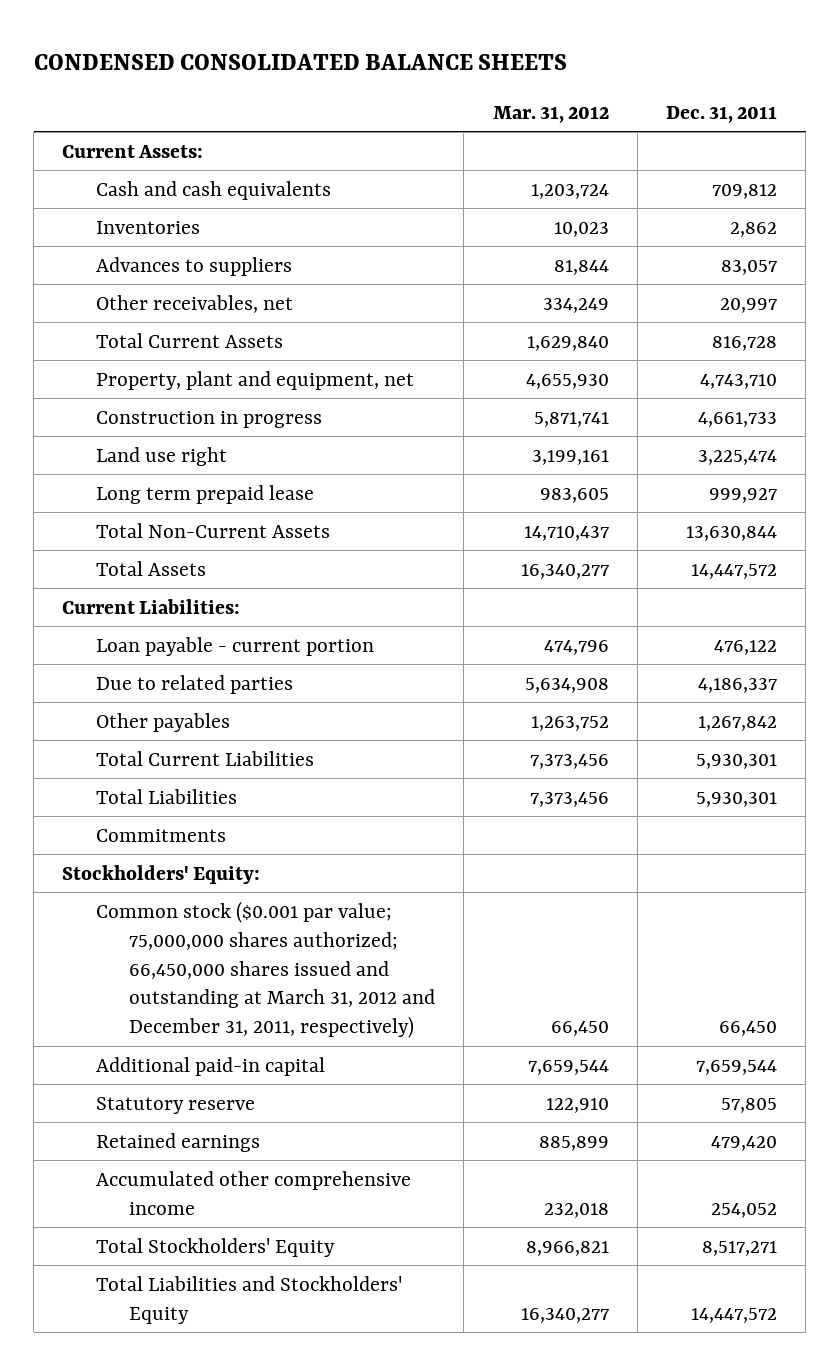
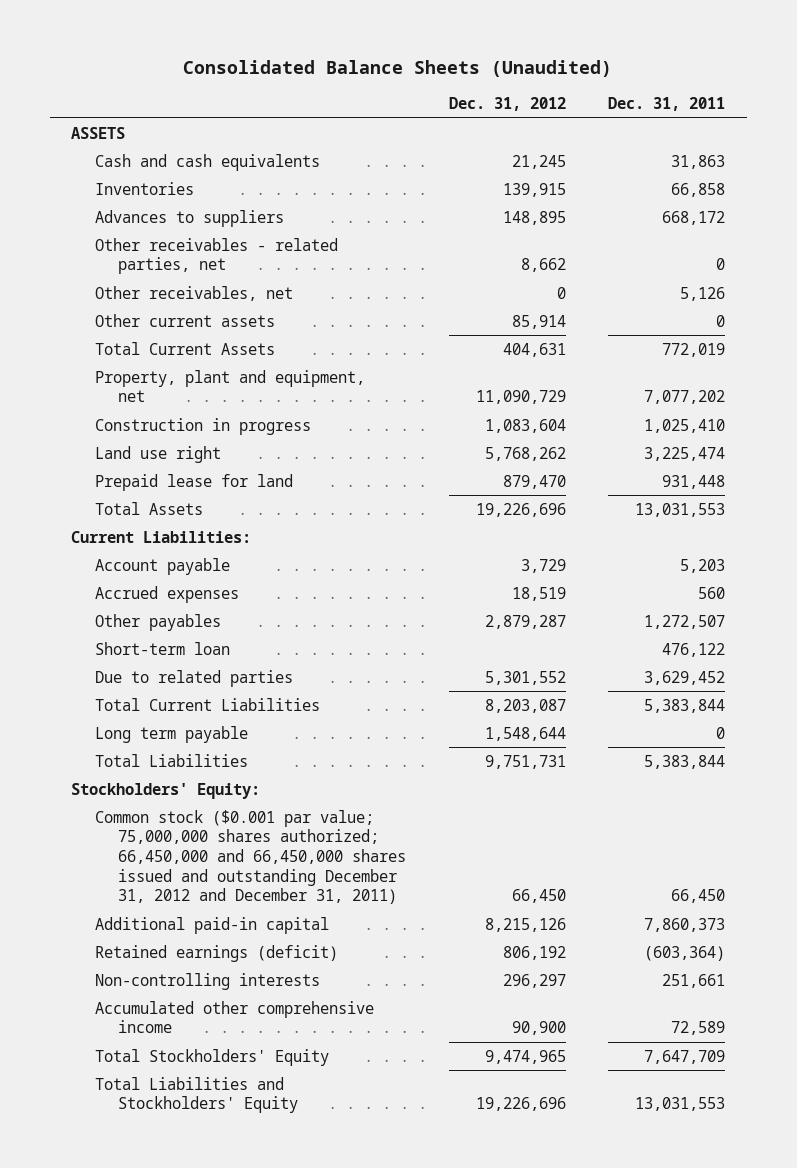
- CONDENSED CONSOLIDATED BALANCE SHEETS
+ Consolidated Balance Sheets (Unaudited)
- | Mar. 31, 2012 | Dec. 31, 2011
+ | Dec. 31, 2012 | Dec. 31, 2011
- Current Assets:
- Cash and cash equivalents | 1,203,724 | 709,812
- Inventories | 10,023 | 2,862
- Advances to suppliers | 81,844 | 83,057
- Other receivables, net | 334,249 | 20,997
- Total Current Assets | 1,629,840 | 816,728
- Property, plant and equipment, net | 4,655,930 | 4,743,710
- Construction in progress | 5,871,741 | 4,661,733
+ ASSETS
+ Cash and cash equivalents | 21,245 | 31,863
+ Inventories | 139,915 | 66,858
+ Advances to suppliers | 148,895 | 668,172
+ Other receivables - related parties, net | 8,662 | 0
+ Other receivables, net | 0 | 5,126
+ Other current assets | 85,914 | 0
+ Total Current Assets | 404,631 | 772,019
+ Property, plant and equipment, net | 11,090,729 | 7,077,202
+ Construction in progress | 1,083,604 | 1,025,410
- Long term prepaid lease | 983,605 | 999,927
- Total Non-Current Assets | 14,710,437 | 13,630,844
- Total Assets | 16,340,277 | 14,447,572
+ Prepaid lease for land | 879,470 | 931,448
+ Total Assets | 19,226,696 | 13,031,553
- Loan payable - current portion | 474,796 | 476,122
- Due to related parties | 5,634,908 | 4,186,337
- Other payables | 1,263,752 | 1,267,842
- Total Current Liabilities | 7,373,456 | 5,930,301
- Total Liabilities | 7,373,456 | 5,930,301
- Commitments
+ Account payable | 3,729 | 5,203
+ Accrued expenses | 18,519 | 560
+ Other payables | 2,879,287 | 1,272,507
+ Short-term loan | | 476,122
+ Due to related parties | 5,301,552 | 3,629,452
+ Total Current Liabilities | 8,203,087 | 5,383,844
+ Long term payable | 1,548,644 | 0
+ Total Liabilities | 9,751,731 | 5,383,844
- Common stock ($0.001 par value; 75,000,000 shares authorized; 66,450,000 shares issued and outstanding at March 31, 2012 and December 31, 2011, respectively) | 66,450 | 66,450
- Additional paid-in capital | 7,659,544 | 7,659,544
- Statutory reserve | 122,910 | 57,805
- Retained earnings | 885,899 | 479,420
- Accumulated other comprehensive income | 232,018 | 254,052
- Total Stockholders' Equity | 8,966,821 | 8,517,271
- Total Liabilities and Stockholders' Equity | 16,340,277 | 14,447,572
+ Common stock ($0.001 par value; 75,000,000 shares authorized; 66,450,000 and 66,450,000 shares issued and outstanding December 31, 2012 and December 31, 2011) | 66,450 | 66,450
+ Additional paid-in capital | 8,215,126 | 7,860,373
+ Retained earnings (deficit) | 806,192 | (603,364)
+ Non-controlling interests | 296,297 | 251,661
+ Accumulated other comprehensive income | 90,900 | 72,589
+ Total Stockholders' Equity | 9,474,965 | 7,647,709
+ Total Liabilities and Stockholders' Equity | 19,226,696 | 13,031,553

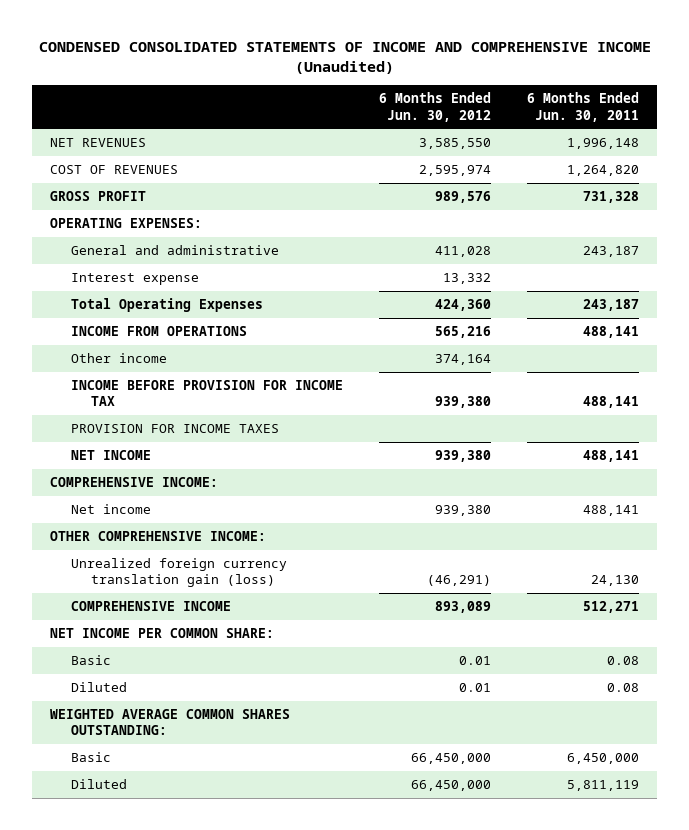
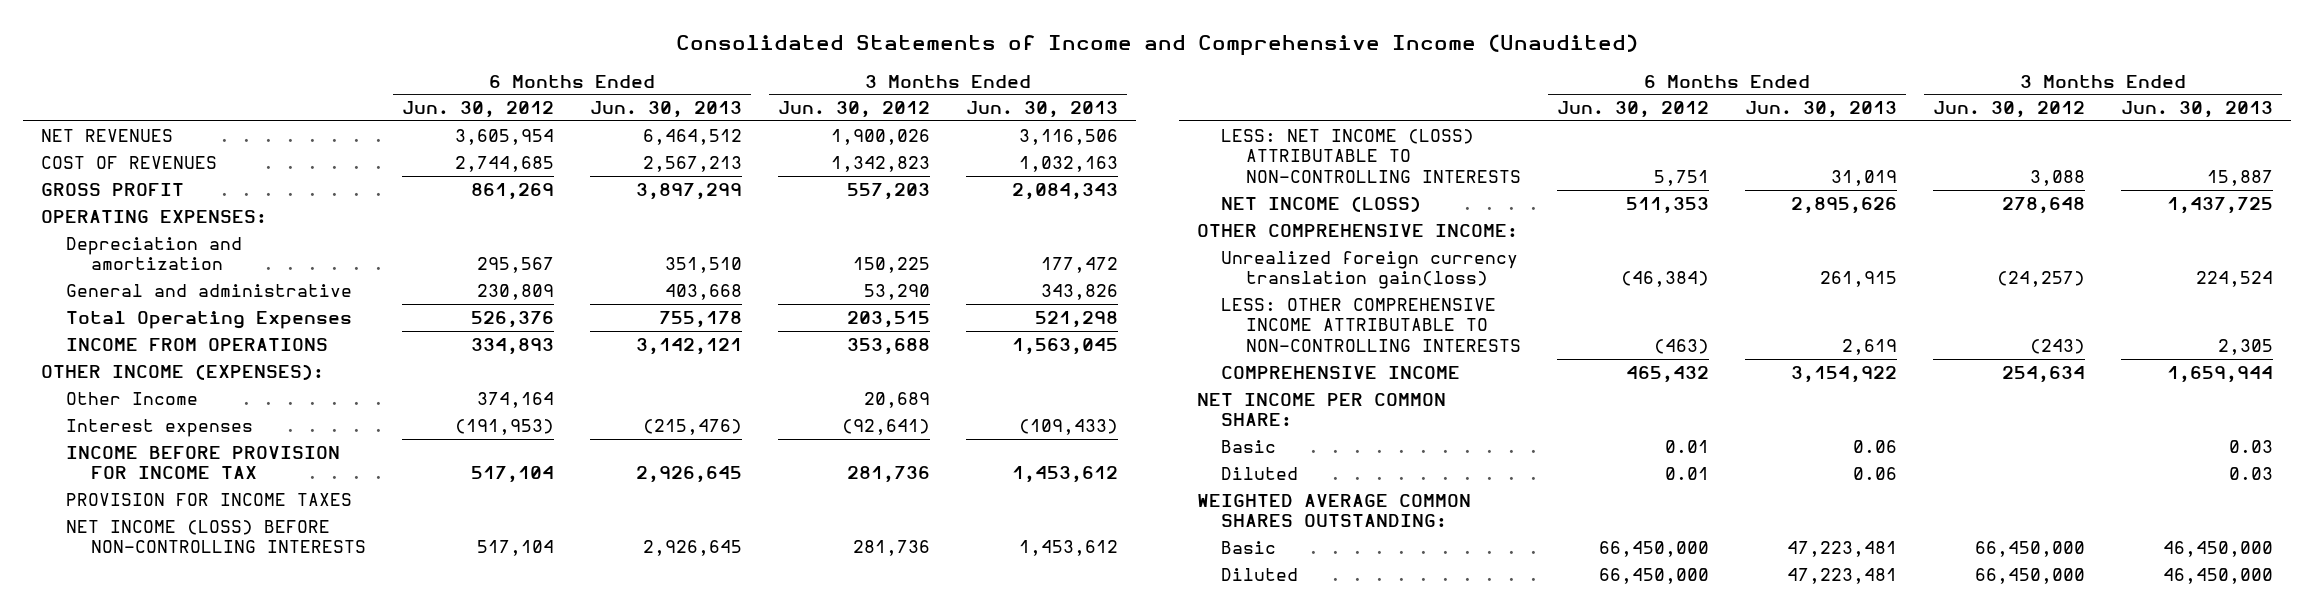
- CONDENSED CONSOLIDATED STATEMENTS OF INCOME AND COMPREHENSIVE INCOME (Unaudited)
+ Consolidated Statements of Income and Comprehensive Income (Unaudited)
- | 6 Months Ended Jun. 30, 2012 | 6 Months Ended Jun. 30, 2011
+ | 6 Months Ended Jun. 30, 2012 | 6 Months Ended Jun. 30, 2013 | 3 Months Ended Jun. 30, 2012 | 3 Months Ended Jun. 30, 2013
- NET REVENUES | 3,585,550 | 1,996,148
- COST OF REVENUES | 2,595,974 | 1,264,820
- GROSS PROFIT | 989,576 | 731,328
+ NET REVENUES | 3,605,954 | 6,464,512 | 1,900,026 | 3,116,506
+ COST OF REVENUES | 2,744,685 | 2,567,213 | 1,342,823 | 1,032,163
+ GROSS PROFIT | 861,269 | 3,897,299 | 557,203 | 2,084,343
- General and administrative | 411,028 | 243,187
- Interest expense | 13,332 |
- Total Operating Expenses | 424,360 | 243,187
- INCOME FROM OPERATIONS | 565,216 | 488,141
- Other income | 374,164 |
- INCOME BEFORE PROVISION FOR INCOME TAX | 939,380 | 488,141
+ Depreciation and amortization | 295,567 | 351,510 | 150,225 | 177,472
+ General and administrative | 230,809 | 403,668 | 53,290 | 343,826
+ Total Operating Expenses | 526,376 | 755,178 | 203,515 | 521,298
+ INCOME FROM OPERATIONS | 334,893 | 3,142,121 | 353,688 | 1,563,045
+ OTHER INCOME (EXPENSES):
+ Other Income | 374,164 | | 20,689 |
+ Interest expenses | (191,953) | (215,476) | (92,641) | (109,433)
+ INCOME BEFORE PROVISION FOR INCOME TAX | 517,104 | 2,926,645 | 281,736 | 1,453,612
- NET INCOME | 939,380 | 488,141
- COMPREHENSIVE INCOME:
- Net income | 939,380 | 488,141
+ NET INCOME (LOSS) BEFORE NON-CONTROLLING INTERESTS | 517,104 | 2,926,645 | 281,736 | 1,453,612
+ LESS: NET INCOME (LOSS) ATTRIBUTABLE TO NON-CONTROLLING INTERESTS | 5,751 | 31,019 | 3,088 | 15,887
+ NET INCOME (LOSS) | 511,353 | 2,895,626 | 278,648 | 1,437,725
- Unrealized foreign currency translation gain (loss) | (46,291) | 24,130
- COMPREHENSIVE INCOME | 893,089 | 512,271
+ Unrealized foreign currency translation gain(loss) | (46,384) | 261,915 | (24,257) | 224,524
+ LESS: OTHER COMPREHENSIVE INCOME ATTRIBUTABLE TO NON-CONTROLLING INTERESTS | (463) | 2,619 | (243) | 2,305
+ COMPREHENSIVE INCOME | 465,432 | 3,154,922 | 254,634 | 1,659,944

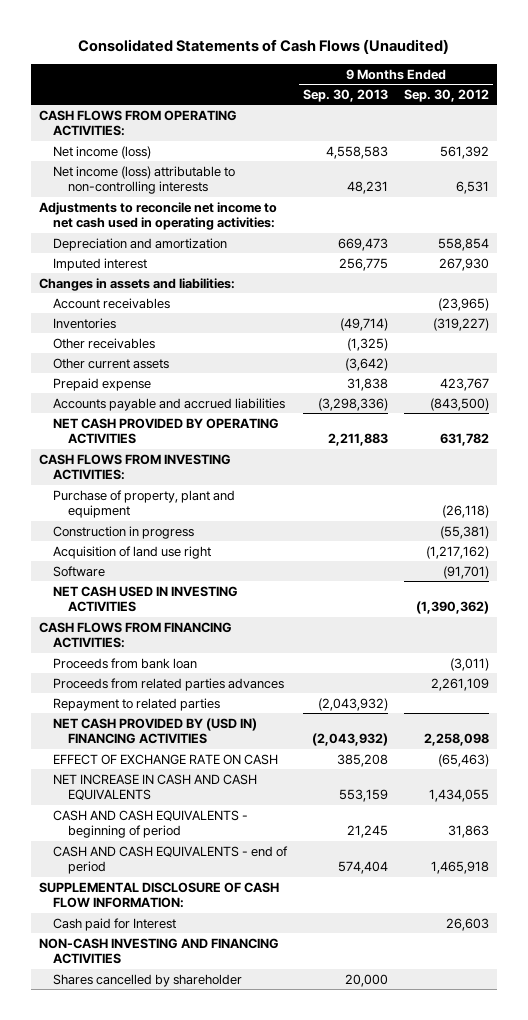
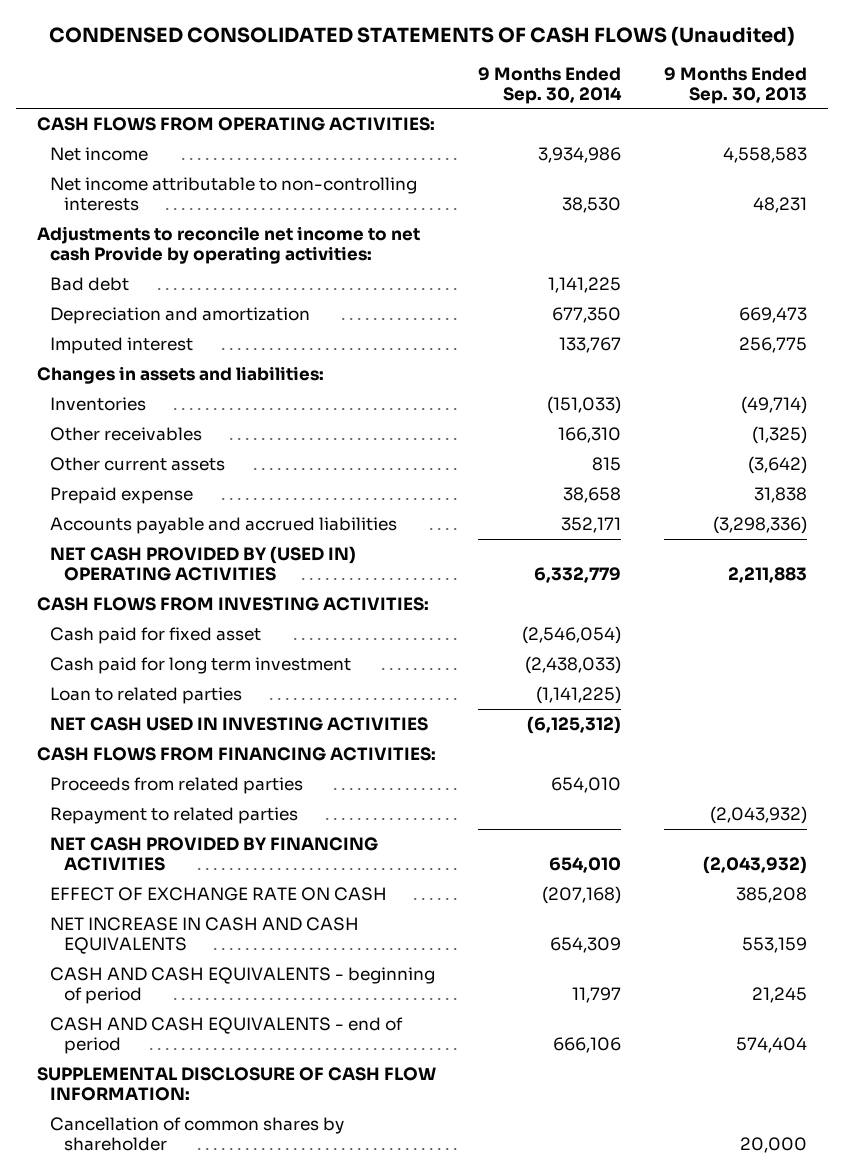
- Consolidated Statements of Cash Flows (Unaudited)
+ CONDENSED CONSOLIDATED STATEMENTS OF CASH FLOWS (Unaudited)
- | 9 Months Ended Sep. 30, 2013 | 9 Months Ended Sep. 30, 2012
+ | 9 Months Ended Sep. 30, 2014 | 9 Months Ended Sep. 30, 2013
- Net income (loss) | 4,558,583 | 561,392
- Net income (loss) attributable to non-controlling interests | 48,231 | 6,531
- Adjustments to reconcile net income to net cash used in operating activities:
+ Net income | 3,934,986 | 4,558,583
+ Net income attributable to non-controlling interests | 38,530 | 48,231
+ Adjustments to reconcile net income to net cash Provide by operating activities:
+ Bad debt | 1,141,225 |
- Account receivables | | (23,965)
- NET CASH PROVIDED BY OPERATING ACTIVITIES | 2,211,883 | 631,782
+ NET CASH PROVIDED BY (USED IN) OPERATING ACTIVITIES | 6,332,779 | 2,211,883
- Purchase of property, plant and equipment | | (26,118)
- Construction in progress | | (55,381)
- Acquisition of land use right | | (1,217,162)
- Software | | (91,701)
+ Cash paid for fixed asset | (2,546,054) |
+ Cash paid for long term investment | (2,438,033) |
+ Loan to related parties | (1,141,225) |
- Proceeds from bank loan | | (3,011)
- Proceeds from related parties advances | | 2,261,109
+ Proceeds from related parties | 654,010 |
- NET CASH PROVIDED BY (USD IN) FINANCING ACTIVITIES | (2,043,932) | 2,258,098
+ NET CASH PROVIDED BY FINANCING ACTIVITIES | 654,010 | (2,043,932)
- Cash paid for Interest | | 26,603
- NON-CASH INVESTING AND FINANCING ACTIVITIES
- Shares cancelled by shareholder | 20,000 |
+ Cancellation of common shares by shareholder | | 20,000

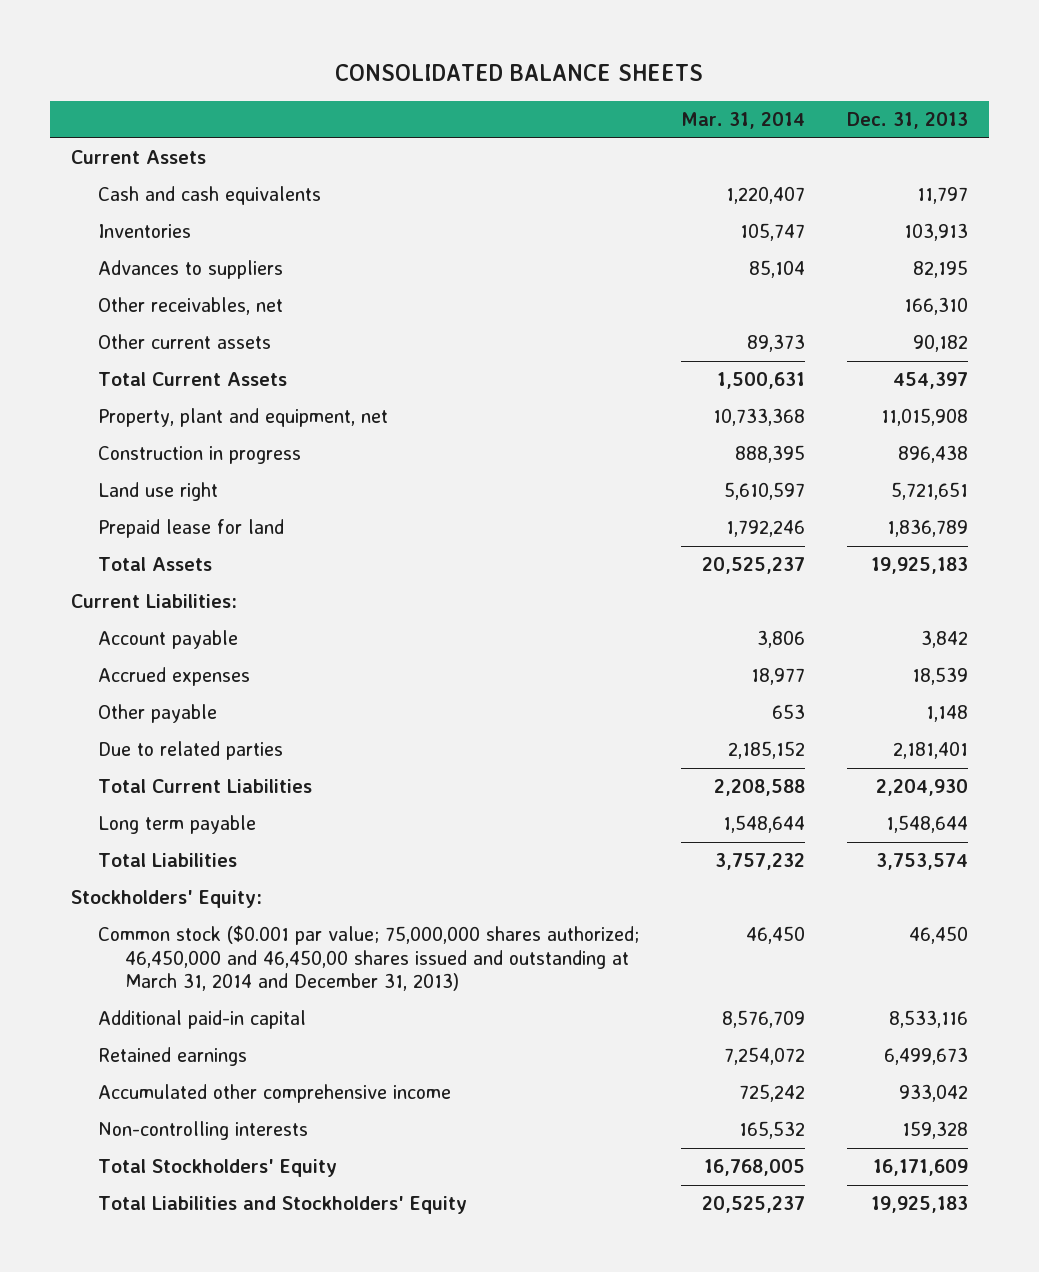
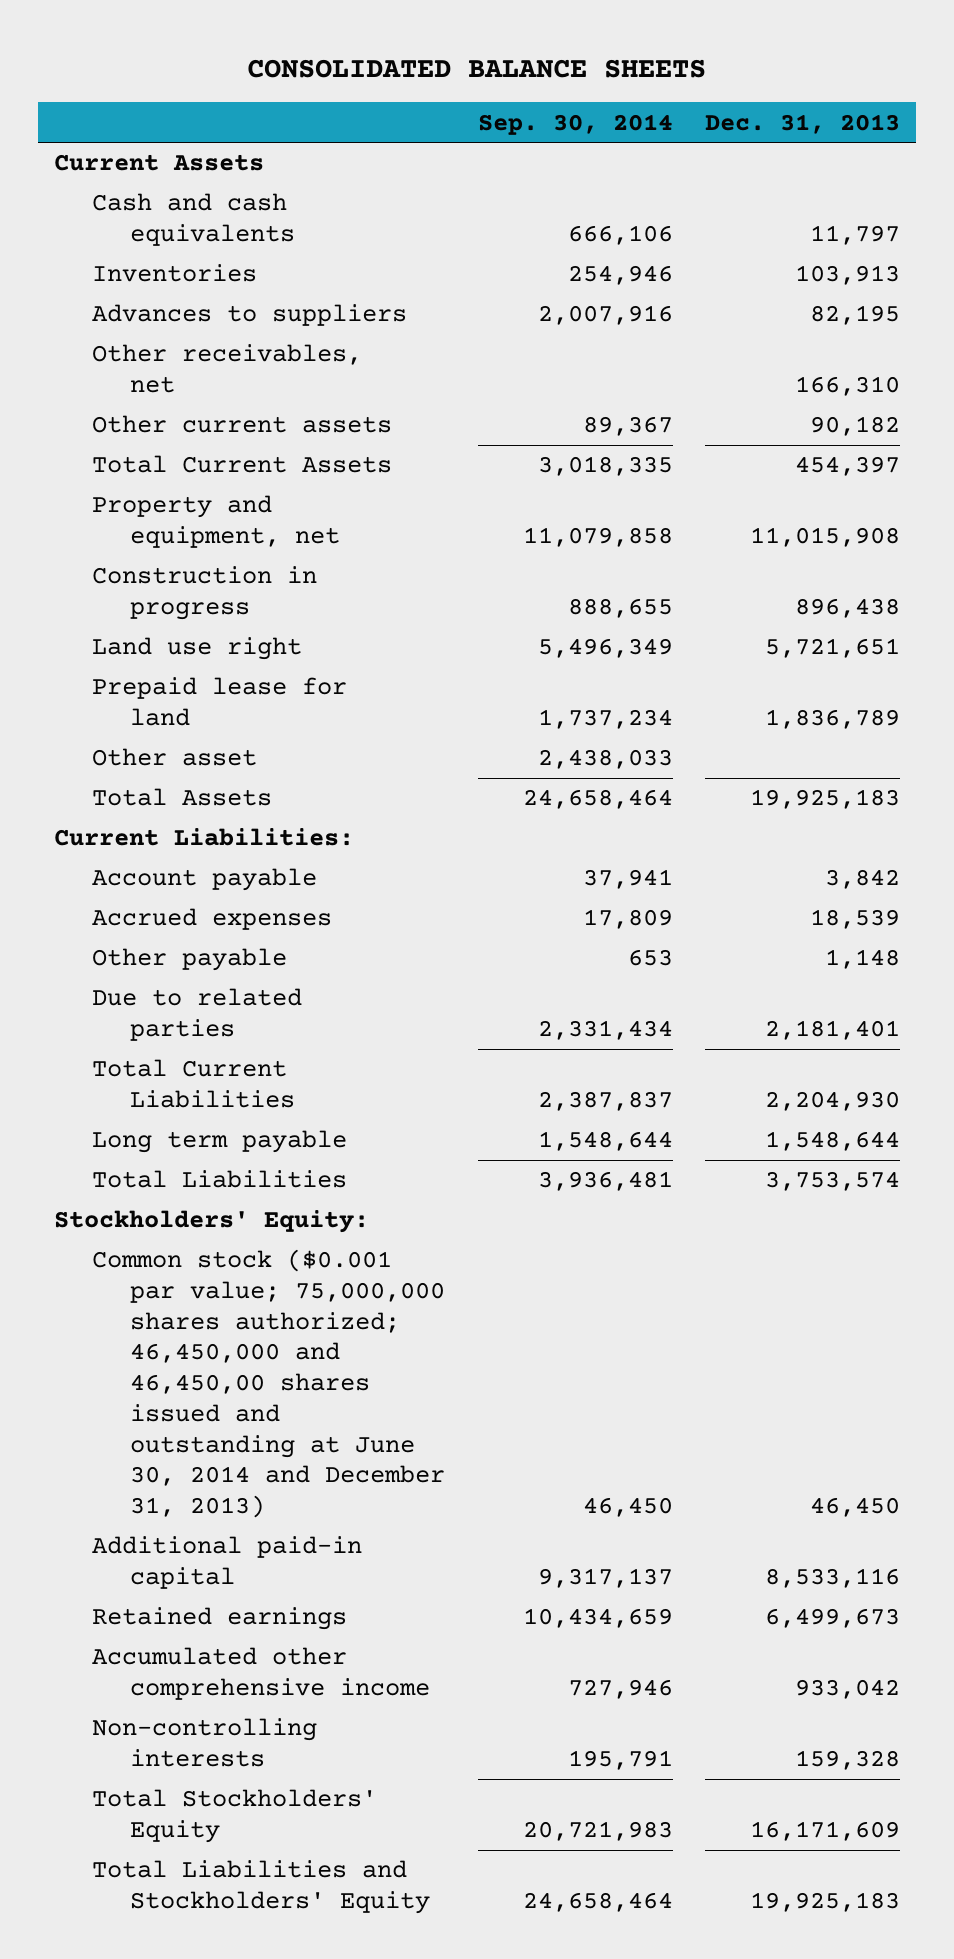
- | Mar. 31, 2014 | Dec. 31, 2013
+ | Sep. 30, 2014 | Dec. 31, 2013
- Property, plant and equipment, net | 10,733,368 | 11,015,908
+ Property and equipment, net | 11,079,858 | 11,015,908
+ Other asset | 2,438,033 |
- Common stock ($0.001 par value; 75,000,000 shares authorized; 46,450,000 and 46,450,00 shares issued and outstanding at March 31, 2014 and December 31, 2013) | 46,450 | 46,450
+ Common stock ($0.001 par value; 75,000,000 shares authorized; 46,450,000 and 46,450,00 shares issued and outstanding at June 30, 2014 and December 31, 2013) | 46,450 | 46,450

